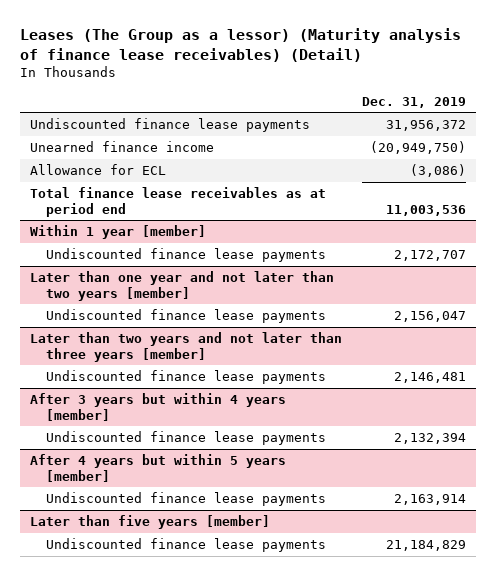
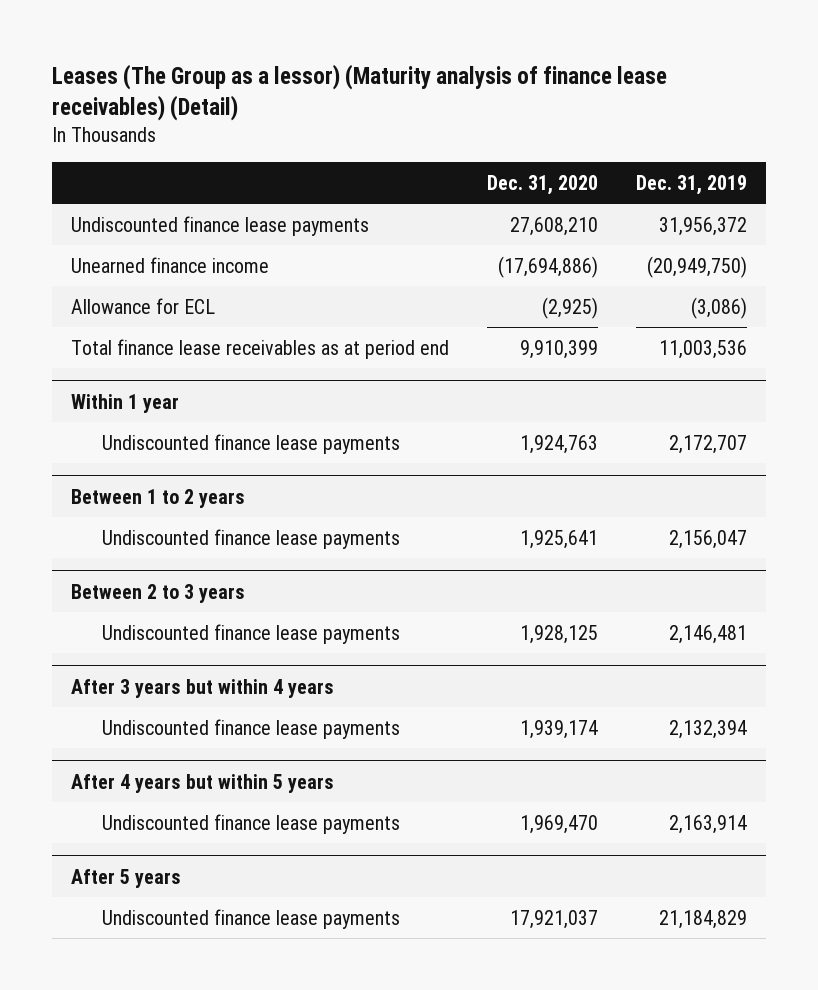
- | Dec. 31, 2019
+ | Dec. 31, 2020 | Dec. 31, 2019
- Within 1 year [member]
+ Within 1 year
- Later than one year and not later than two years [member]
+ Between 1 to 2 years
- Later than two years and not later than three years [member]
+ Between 2 to 3 years
- After 3 years but within 4 years [member]
+ After 3 years but within 4 years
- After 4 years but within 5 years [member]
+ After 4 years but within 5 years
- Later than five years [member]
+ After 5 years

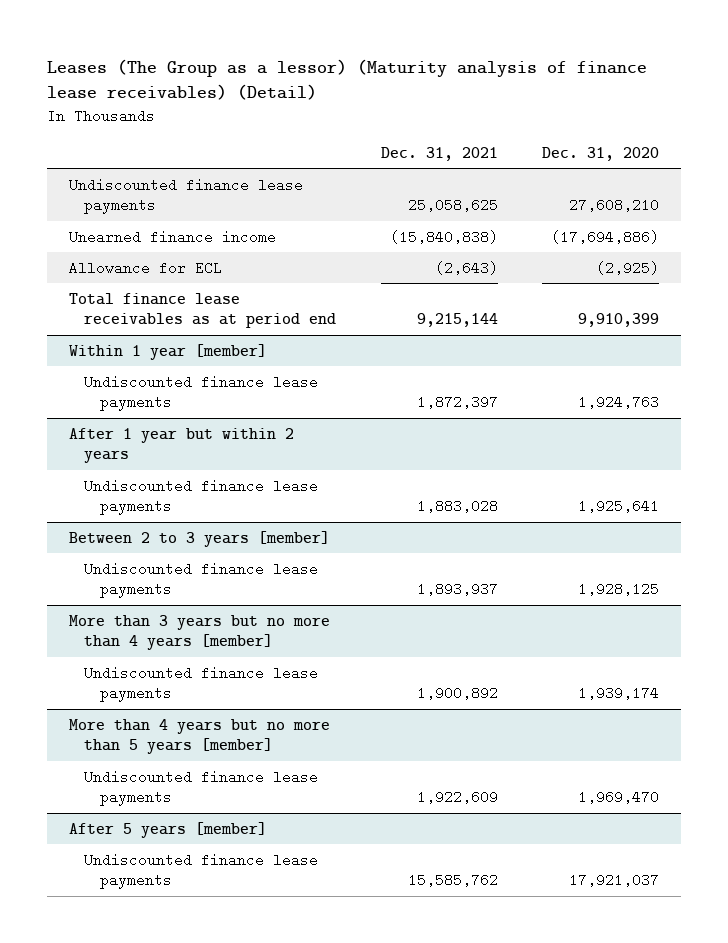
- | Dec. 31, 2020 | Dec. 31, 2019
+ | Dec. 31, 2021 | Dec. 31, 2020
- Within 1 year
+ Within 1 year [member]
- Between 1 to 2 years
+ After 1 year but within 2 years
- Between 2 to 3 years
+ Between 2 to 3 years [member]
- After 3 years but within 4 years
+ More than 3 years but no more than 4 years [member]
- After 4 years but within 5 years
+ More than 4 years but no more than 5 years [member]
- After 5 years
+ After 5 years [member]

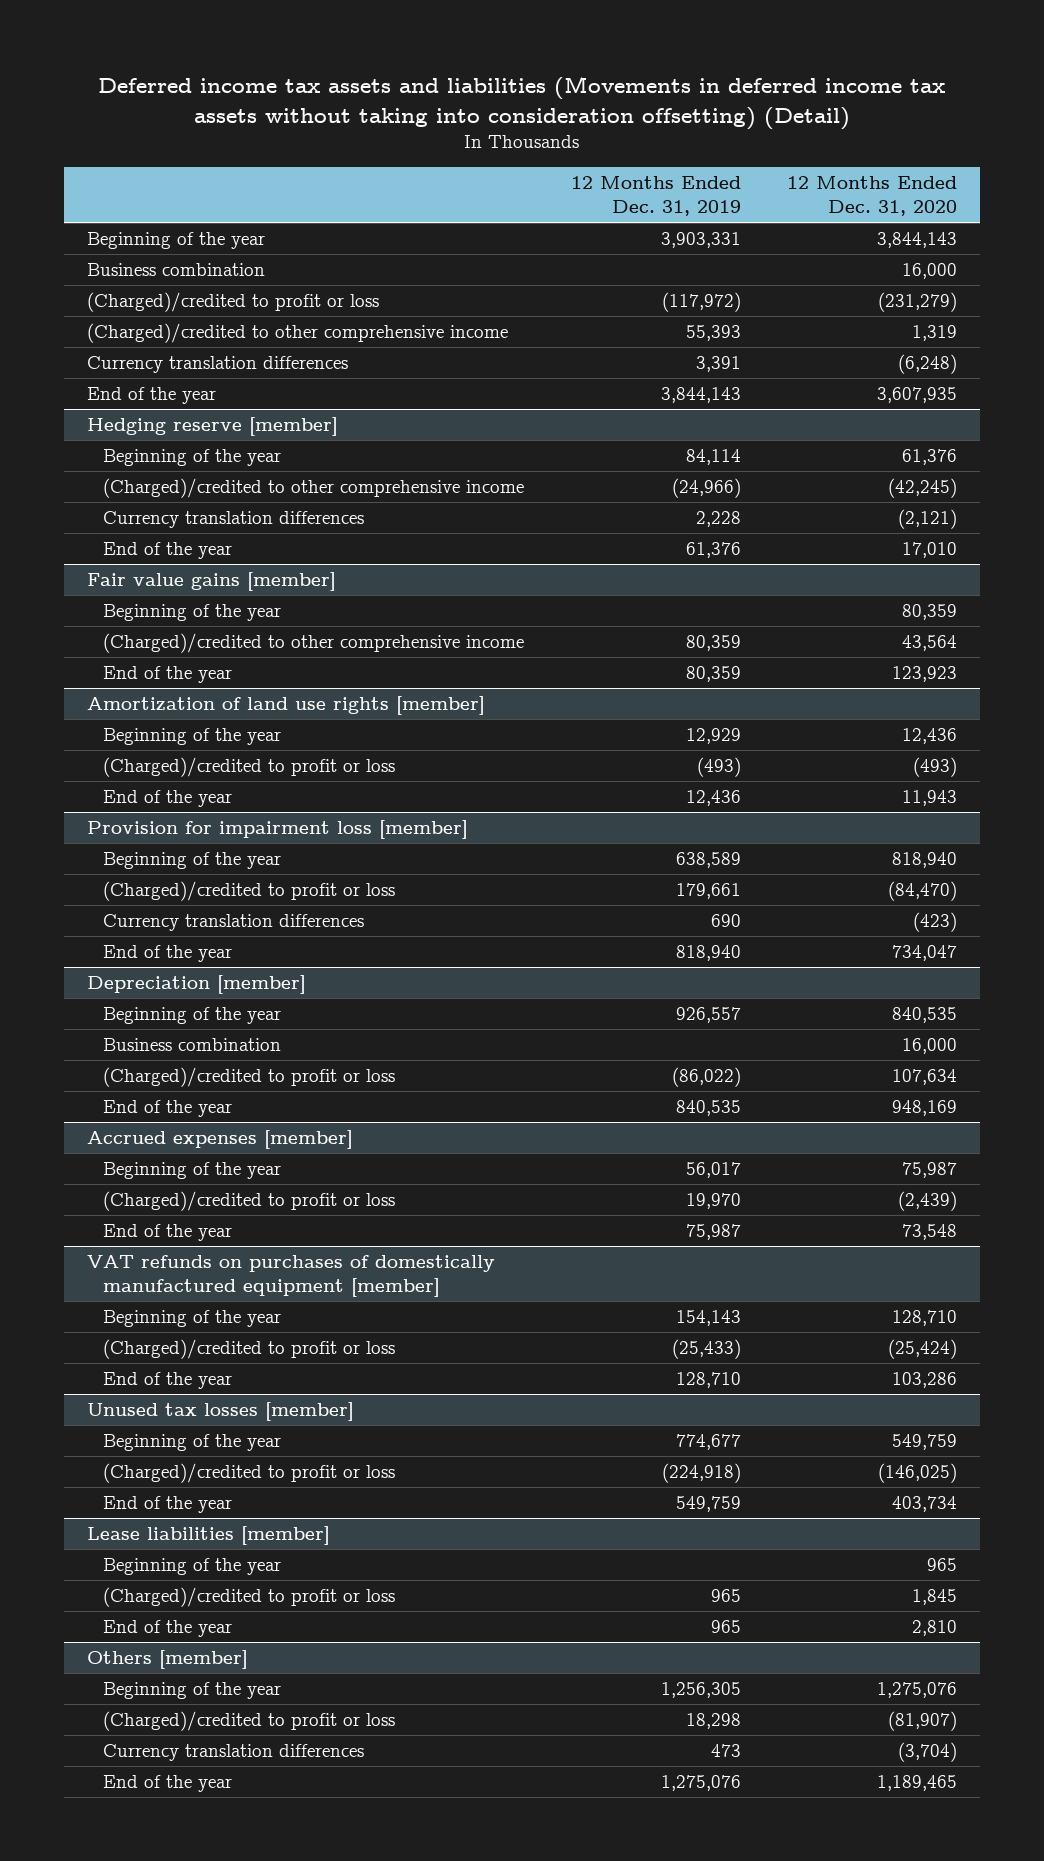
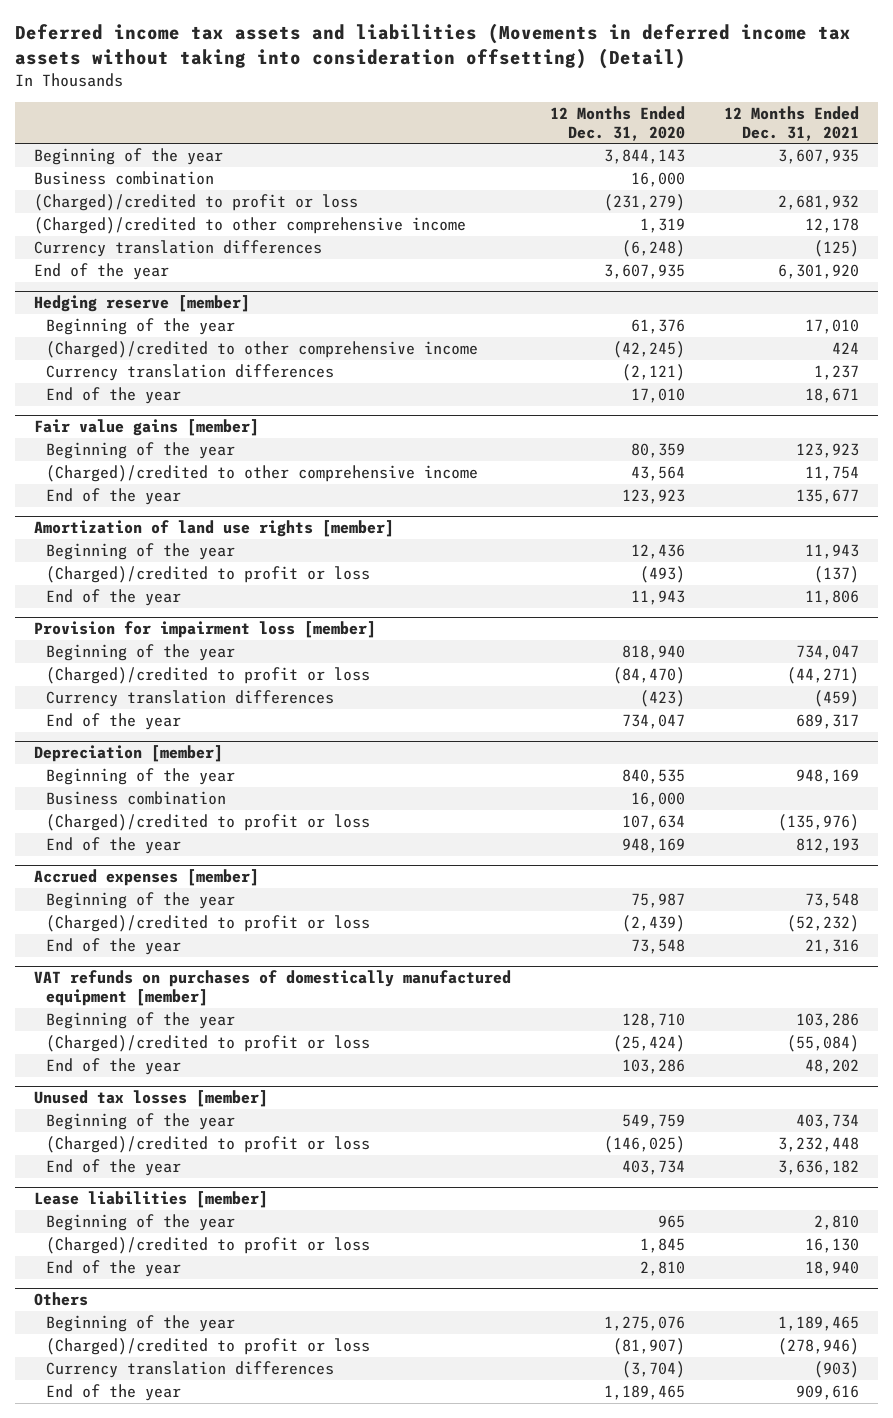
- | 12 Months Ended Dec. 31, 2019 | 12 Months Ended Dec. 31, 2020
+ | 12 Months Ended Dec. 31, 2020 | 12 Months Ended Dec. 31, 2021
- Others [member]
+ Others

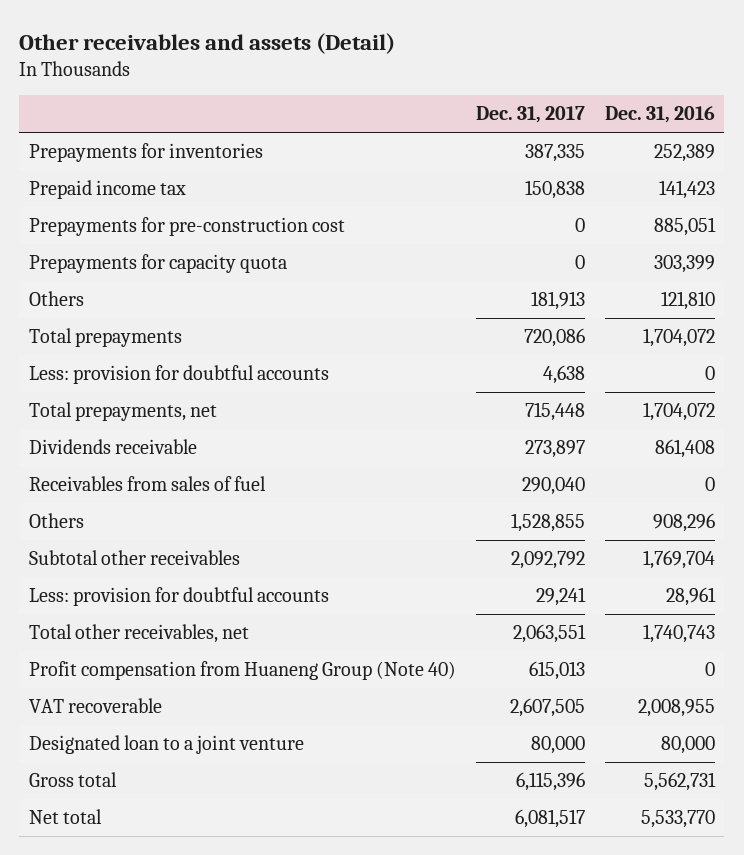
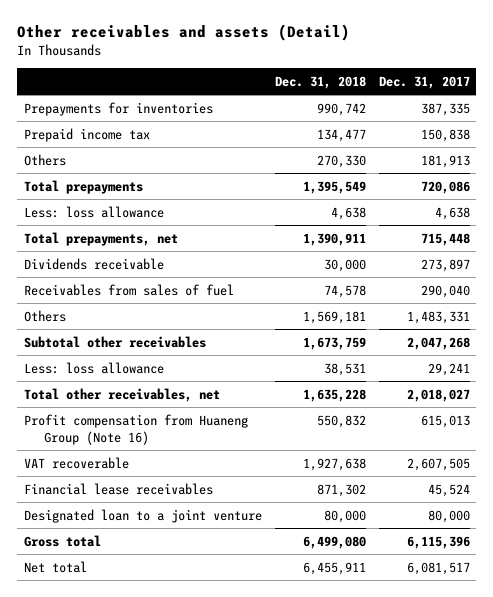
- | Dec. 31, 2017 | Dec. 31, 2016
+ | Dec. 31, 2018 | Dec. 31, 2017
- Prepayments for pre-construction cost | 0 | 885,051
- Prepayments for capacity quota | 0 | 303,399
- Less: provision for doubtful accounts | 4,638 | 0
+ Less: loss allowance | 4,638 | 4,638
- Others | 1,528,855 | 908,296
- Subtotal other receivables | 2,092,792 | 1,769,704
- Less: provision for doubtful accounts | 29,241 | 28,961
- Total other receivables, net | 2,063,551 | 1,740,743
- Profit compensation from Huaneng Group (Note 40) | 615,013 | 0
+ Others | 1,569,181 | 1,483,331
+ Subtotal other receivables | 1,673,759 | 2,047,268
+ Less: loss allowance | 38,531 | 29,241
+ Total other receivables, net | 1,635,228 | 2,018,027
+ Profit compensation from Huaneng Group (Note 16) | 550,832 | 615,013
+ Financial lease receivables | 871,302 | 45,524

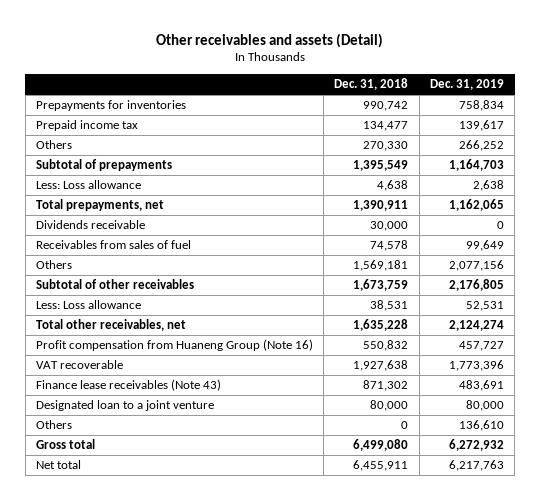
- | Dec. 31, 2018 | Dec. 31, 2017
+ | Dec. 31, 2018 | Dec. 31, 2019
- Total prepayments | 1,395,549 | 720,086
- Less: loss allowance | 4,638 | 4,638
+ Subtotal of prepayments | 1,395,549 | 1,164,703
+ Less: Loss allowance | 4,638 | 2,638
- Subtotal other receivables | 1,673,759 | 2,047,268
- Less: loss allowance | 38,531 | 29,241
+ Subtotal of other receivables | 1,673,759 | 2,176,805
+ Less: Loss allowance | 38,531 | 52,531
- Financial lease receivables | 871,302 | 45,524
+ Finance lease receivables (Note 43) | 871,302 | 483,691
+ Others | 0 | 136,610

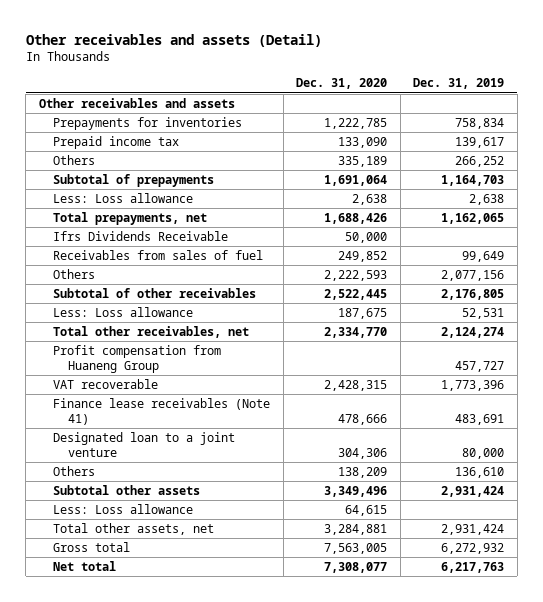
- | Dec. 31, 2018 | Dec. 31, 2019
+ | Dec. 31, 2020 | Dec. 31, 2019
+ Other receivables and assets
- Dividends receivable | 30,000 | 0
+ Ifrs Dividends Receivable | 50,000 |
- Profit compensation from Huaneng Group (Note 16) | 550,832 | 457,727
+ Profit compensation from Huaneng Group | | 457,727
- Finance lease receivables (Note 43) | 871,302 | 483,691
+ Finance lease receivables (Note 41) | 478,666 | 483,691
+ Subtotal other assets | 3,349,496 | 2,931,424
+ Less: Loss allowance | 64,615 |
+ Total other assets, net | 3,284,881 | 2,931,424

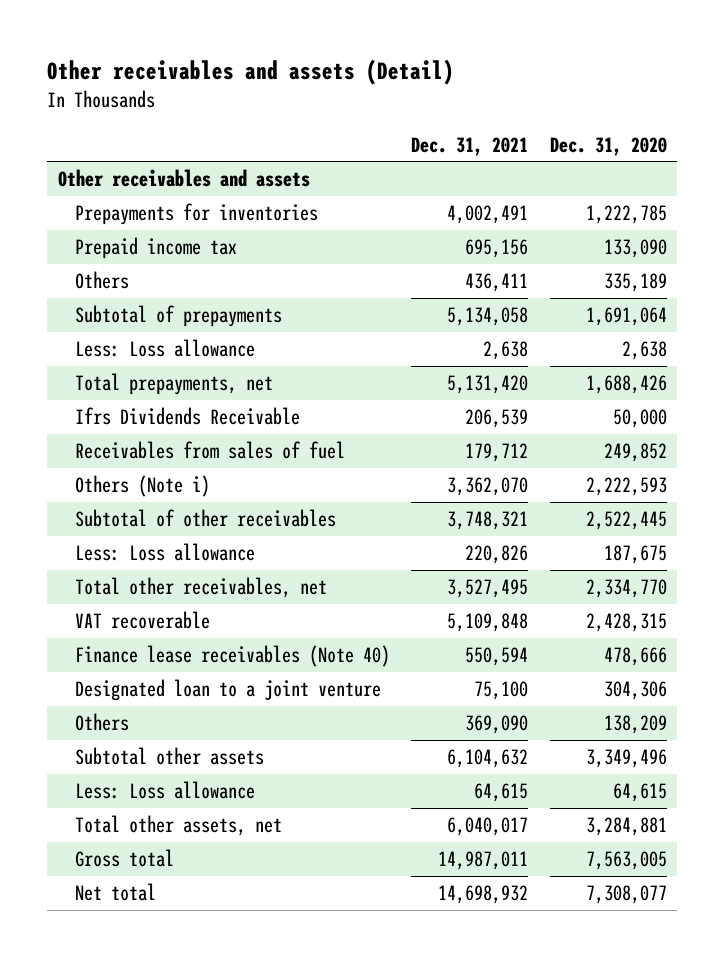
- | Dec. 31, 2020 | Dec. 31, 2019
+ | Dec. 31, 2021 | Dec. 31, 2020
- Others | 2,222,593 | 2,077,156
+ Others (Note i) | 3,362,070 | 2,222,593
- Profit compensation from Huaneng Group | | 457,727
- Finance lease receivables (Note 41) | 478,666 | 483,691
+ Finance lease receivables (Note 40) | 550,594 | 478,666

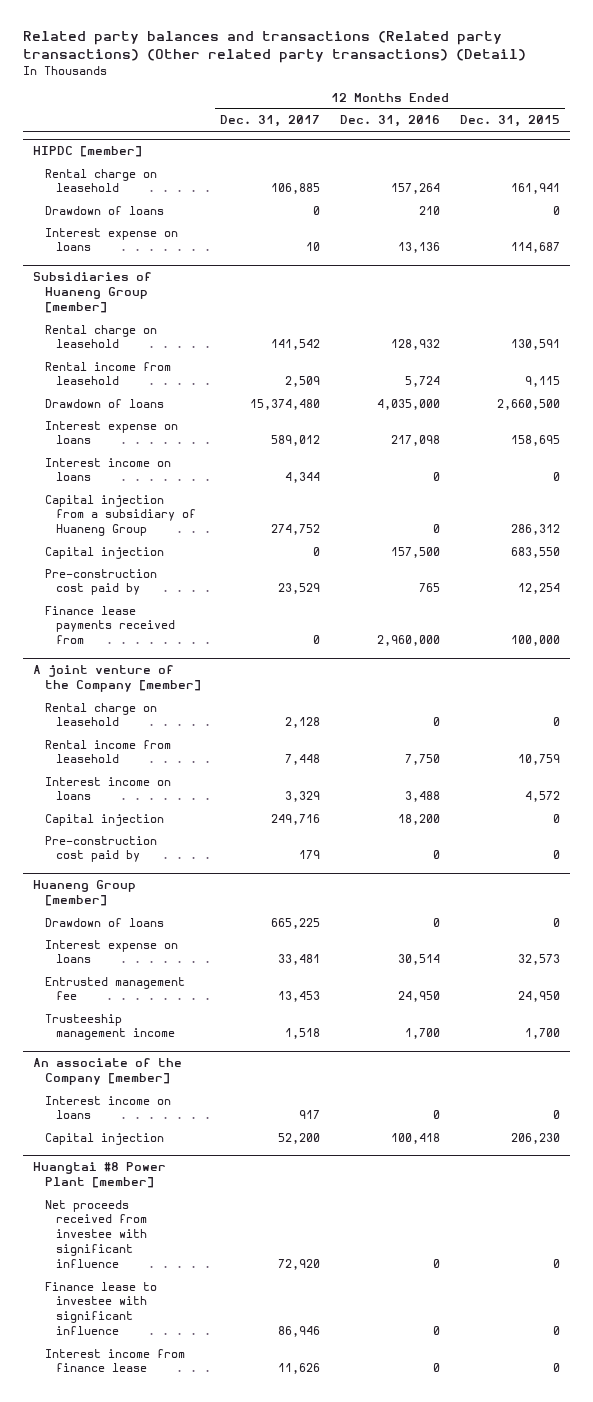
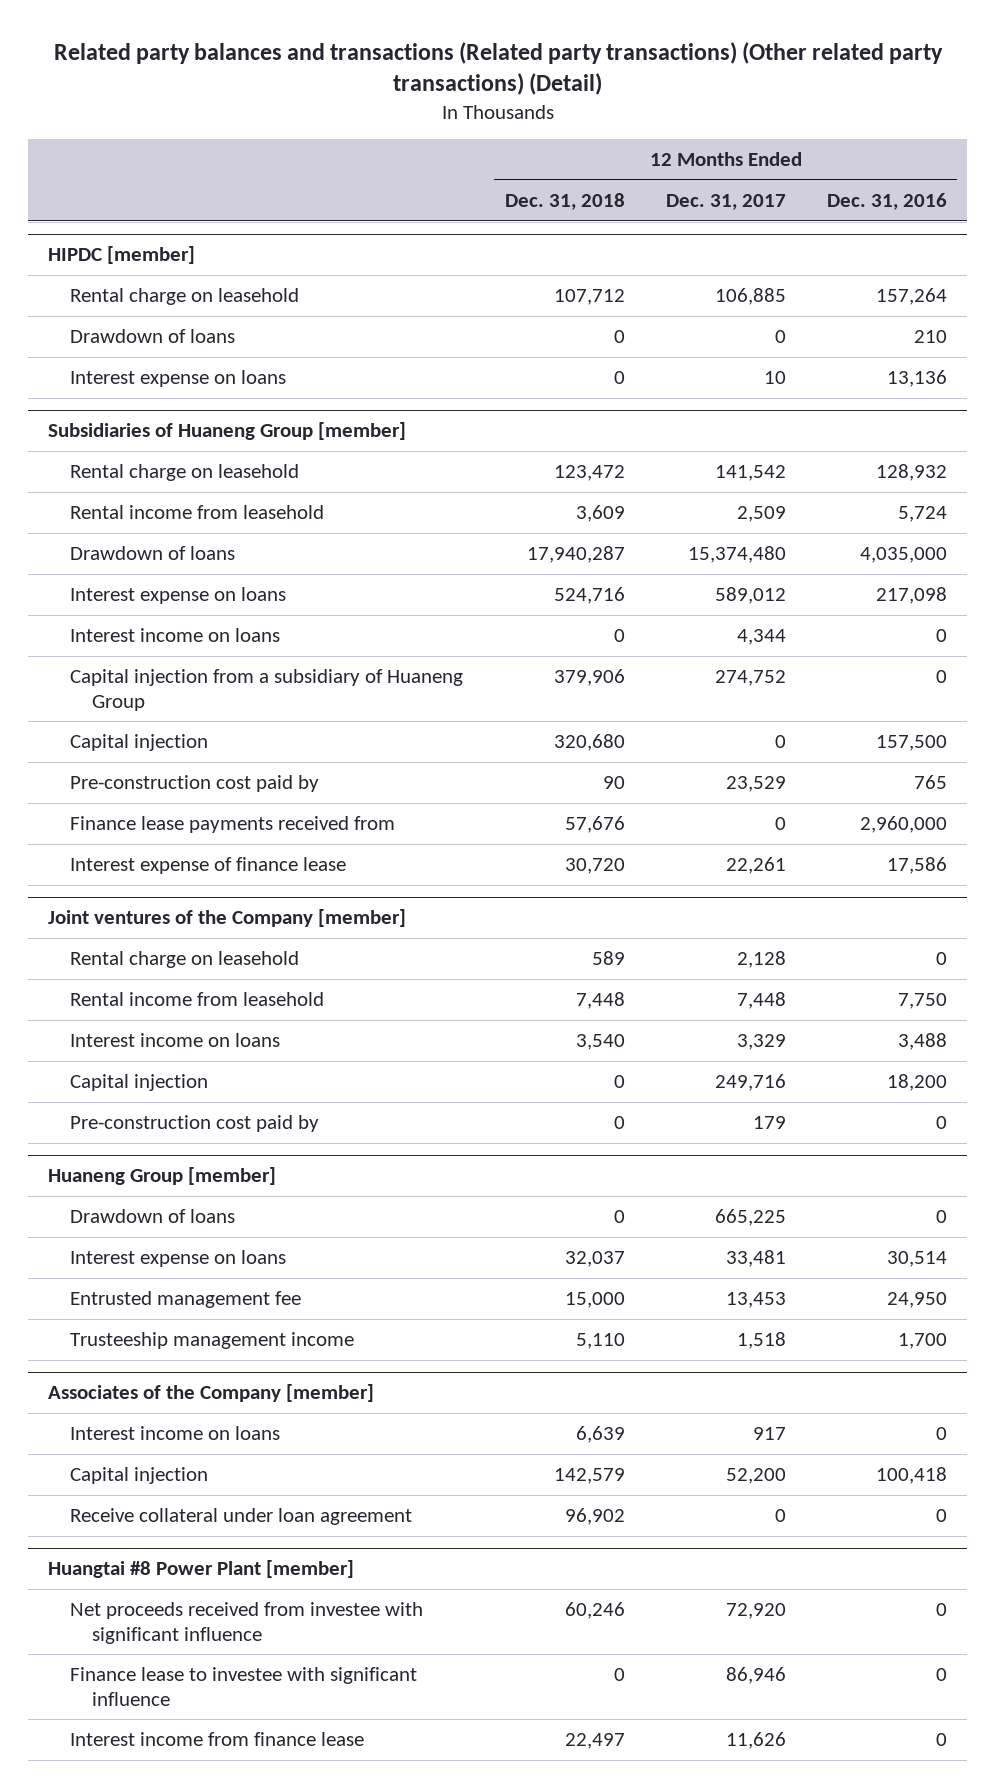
- | 12 Months Ended Dec. 31, 2017 | 12 Months Ended Dec. 31, 2016 | 12 Months Ended Dec. 31, 2015
+ | 12 Months Ended Dec. 31, 2018 | 12 Months Ended Dec. 31, 2017 | 12 Months Ended Dec. 31, 2016
- A joint venture of the Company [member]
@ Subsidiaries of Huaneng Group [member]
+ Interest expense of finance lease | 30,720 | 22,261 | 17,586
+ Joint ventures of the Company [member]
- An associate of the Company [member]
+ Associates of the Company [member]
+ Receive collateral under loan agreement | 96,902 | 0 | 0

